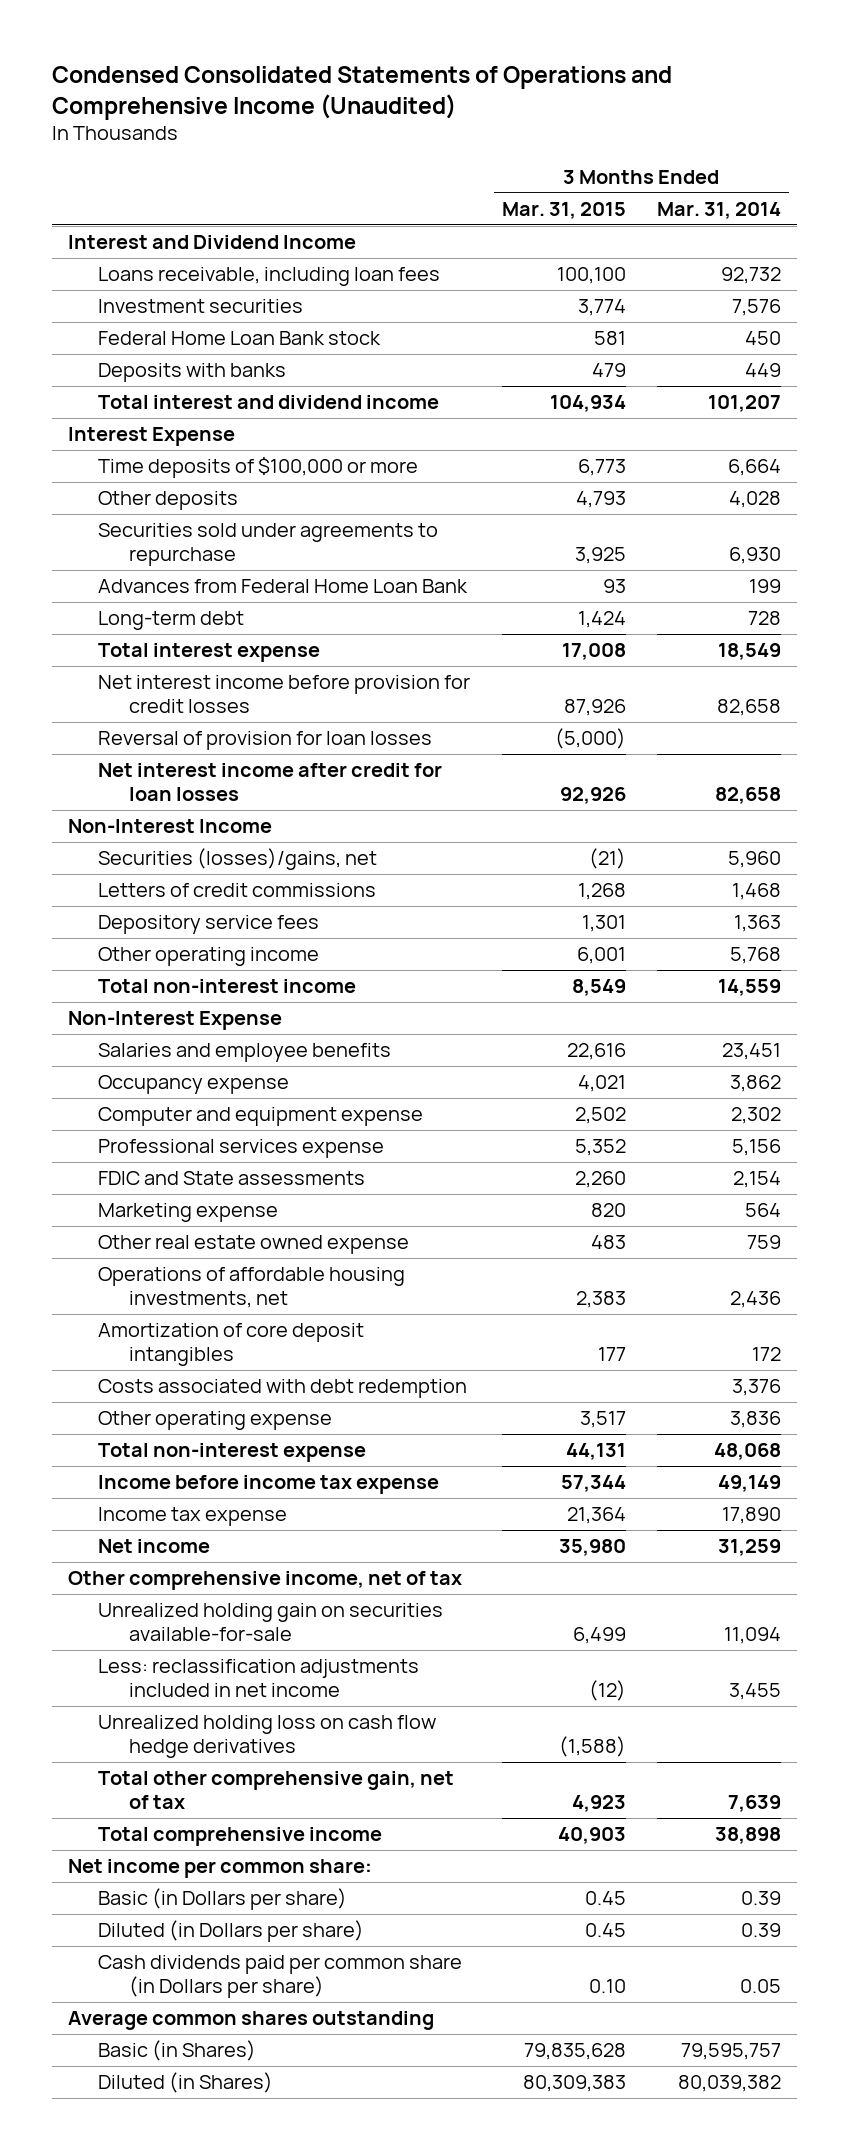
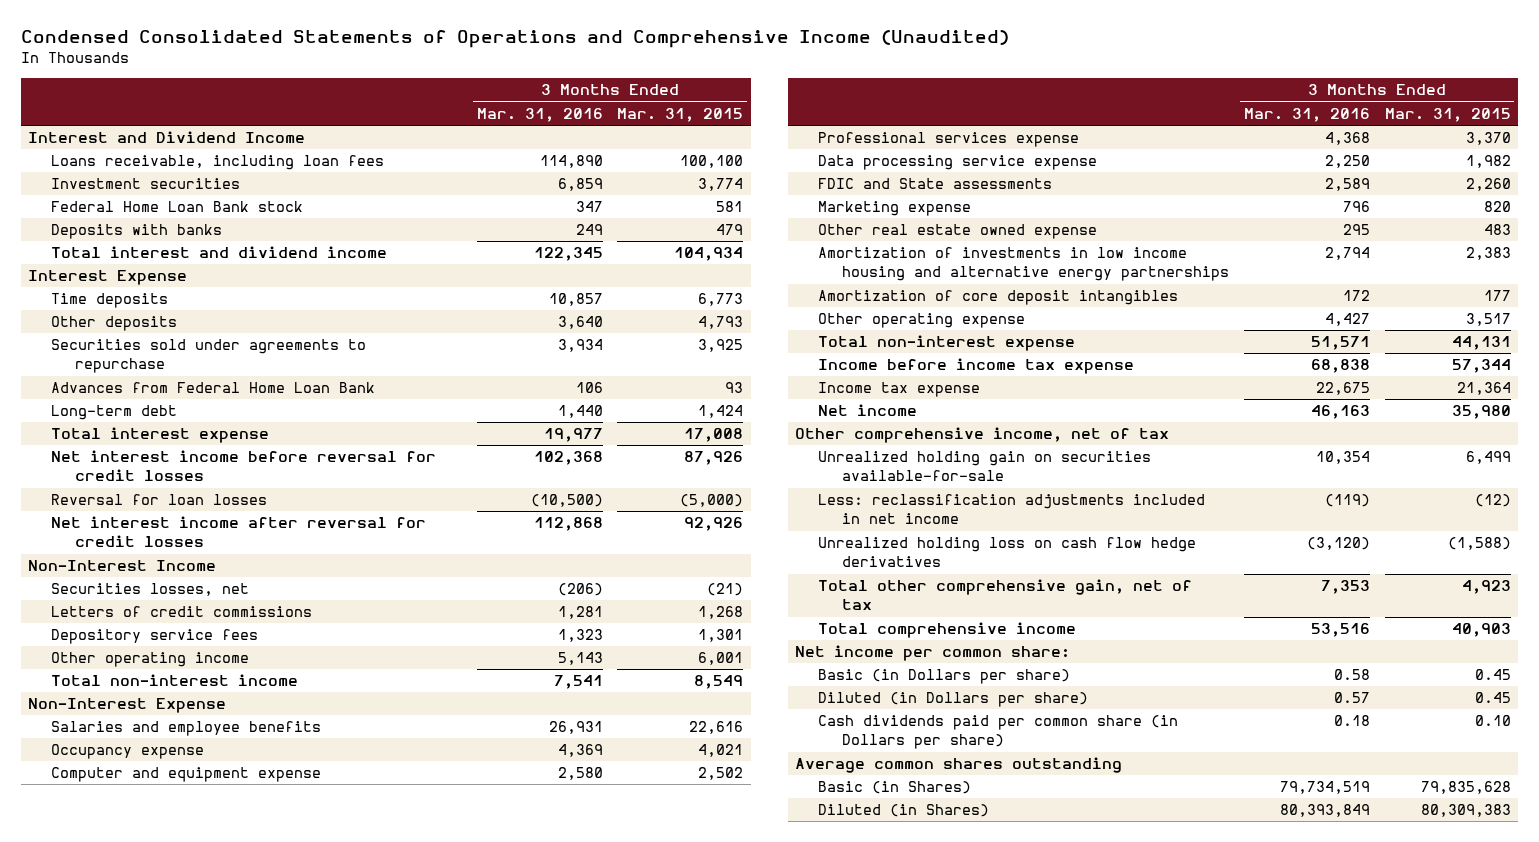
- | 3 Months Ended Mar. 31, 2015 | 3 Months Ended Mar. 31, 2014
+ | 3 Months Ended Mar. 31, 2016 | 3 Months Ended Mar. 31, 2015
- Time deposits of $100,000 or more | 6,773 | 6,664
+ Time deposits | 10,857 | 6,773
- Net interest income before provision for credit losses | 87,926 | 82,658
- Reversal of provision for loan losses | (5,000) |
- Net interest income after credit for loan losses | 92,926 | 82,658
+ Net interest income before reversal for credit losses | 102,368 | 87,926
+ Reversal for loan losses | (10,500) | (5,000)
+ Net interest income after reversal for credit losses | 112,868 | 92,926
- Securities (losses)/gains, net | (21) | 5,960
+ Securities losses, net | (206) | (21)
- Professional services expense | 5,352 | 5,156
+ Professional services expense | 4,368 | 3,370
+ Data processing service expense | 2,250 | 1,982
- Operations of affordable housing investments, net | 2,383 | 2,436
+ Amortization of investments in low income housing and alternative energy partnerships | 2,794 | 2,383
- Costs associated with debt redemption | | 3,376

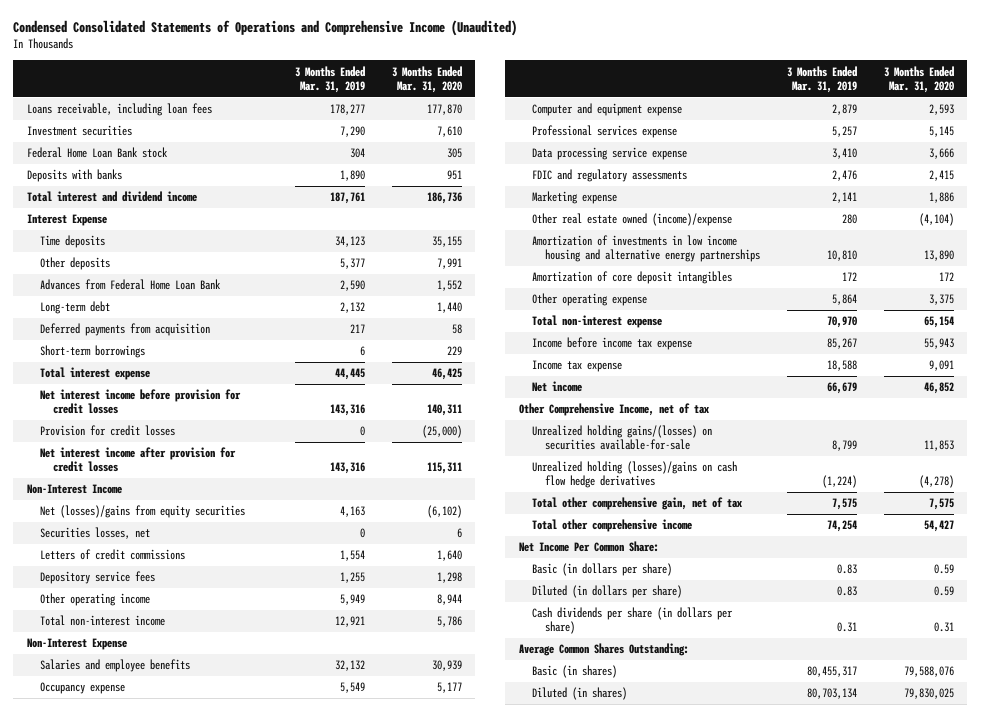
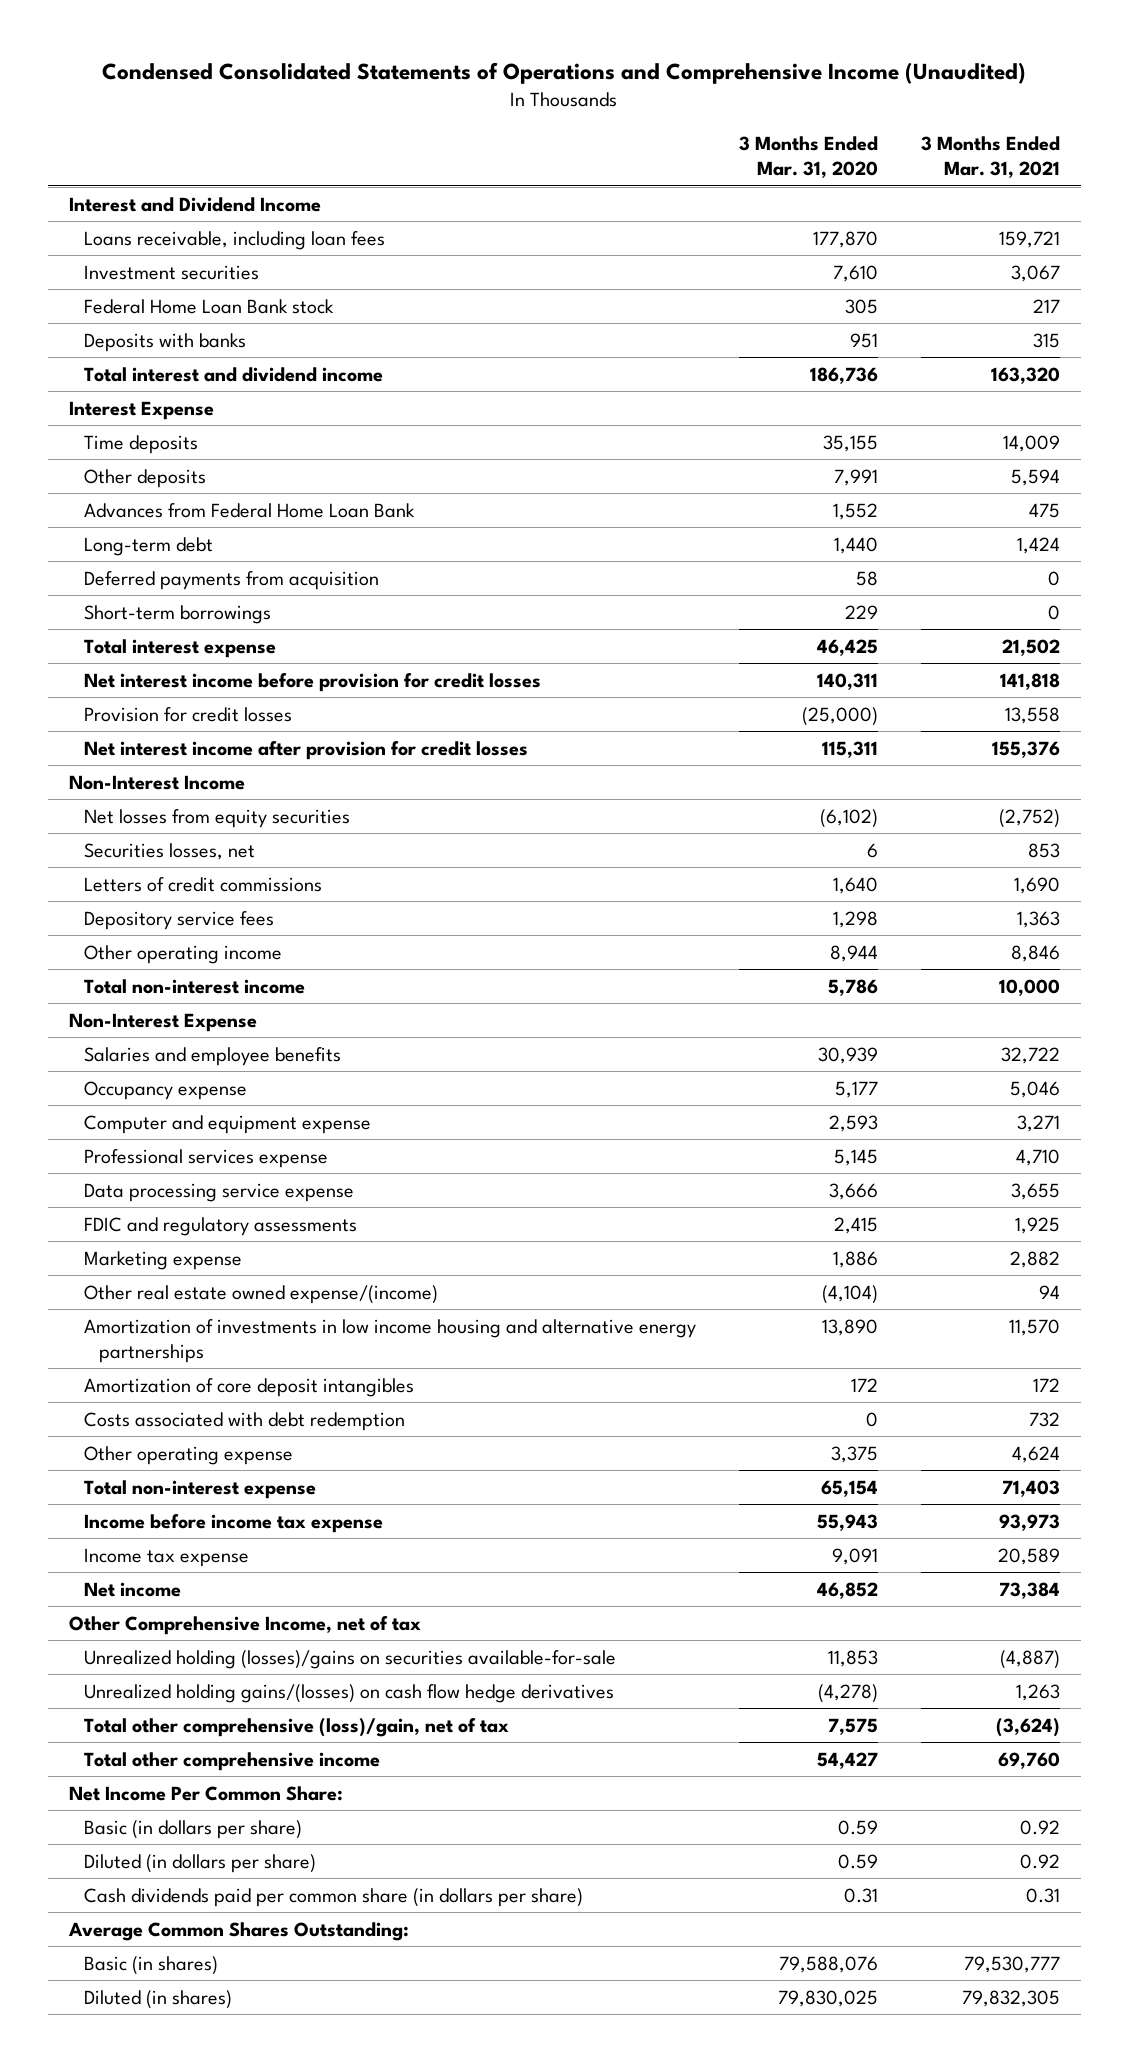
- | 3 Months Ended Mar. 31, 2019 | 3 Months Ended Mar. 31, 2020
+ | 3 Months Ended Mar. 31, 2020 | 3 Months Ended Mar. 31, 2021
+ Interest and Dividend Income
- Net (losses)/gains from equity securities | 4,163 | (6,102)
+ Net losses from equity securities | (6,102) | (2,752)
- Other real estate owned (income)/expense | 280 | (4,104)
+ Other real estate owned expense/(income) | (4,104) | 94
+ Costs associated with debt redemption | 0 | 732
- Unrealized holding gains/(losses) on securities available-for-sale | 8,799 | 11,853
- Unrealized holding (losses)/gains on cash flow hedge derivatives | (1,224) | (4,278)
- Total other comprehensive gain, net of tax | 7,575 | 7,575
+ Unrealized holding (losses)/gains on securities available-for-sale | 11,853 | (4,887)
+ Unrealized holding gains/(losses) on cash flow hedge derivatives | (4,278) | 1,263
+ Total other comprehensive (loss)/gain, net of tax | 7,575 | (3,624)
- Cash dividends per share (in dollars per share) | 0.31 | 0.31
+ Cash dividends paid per common share (in dollars per share) | 0.31 | 0.31

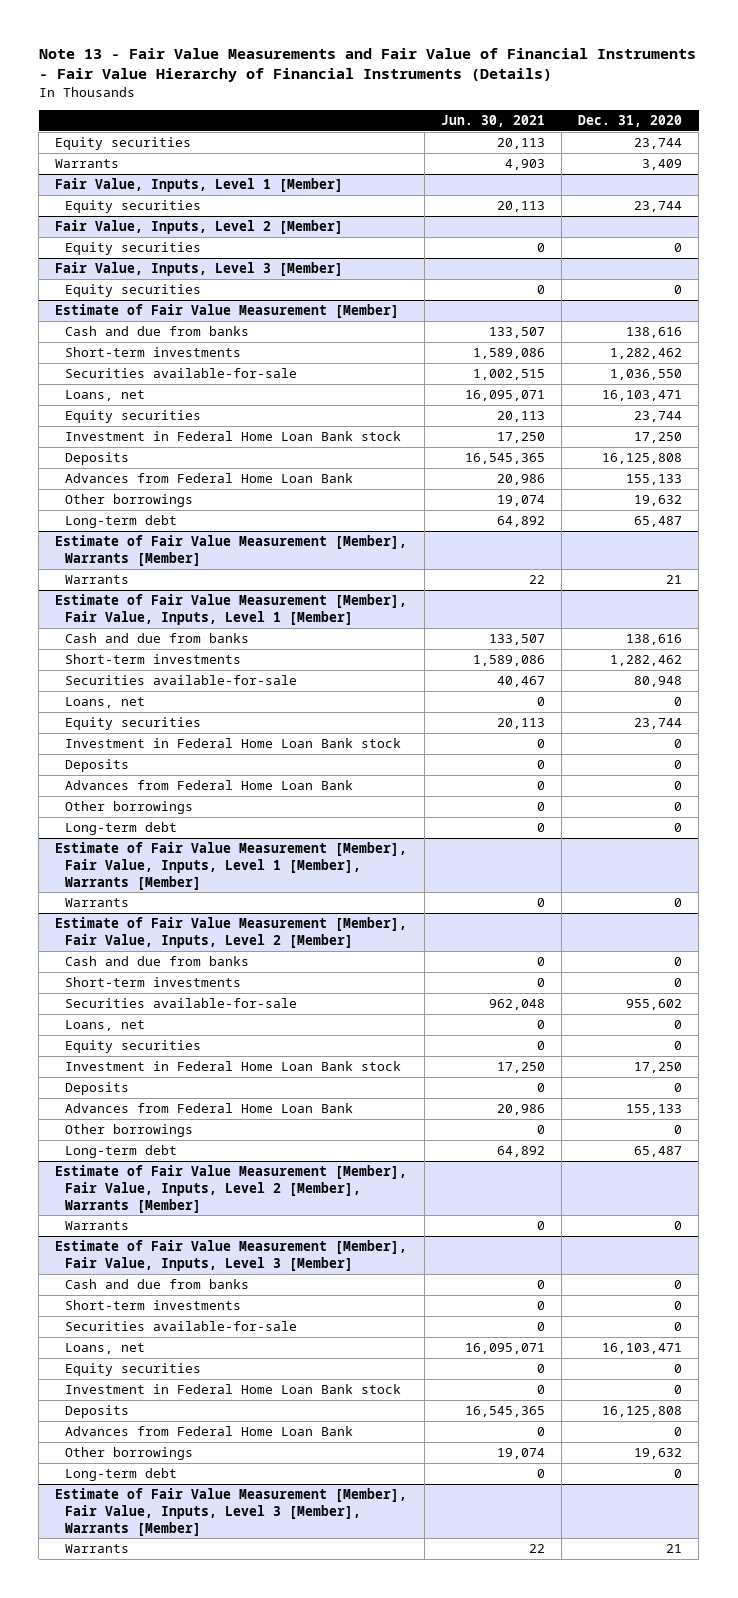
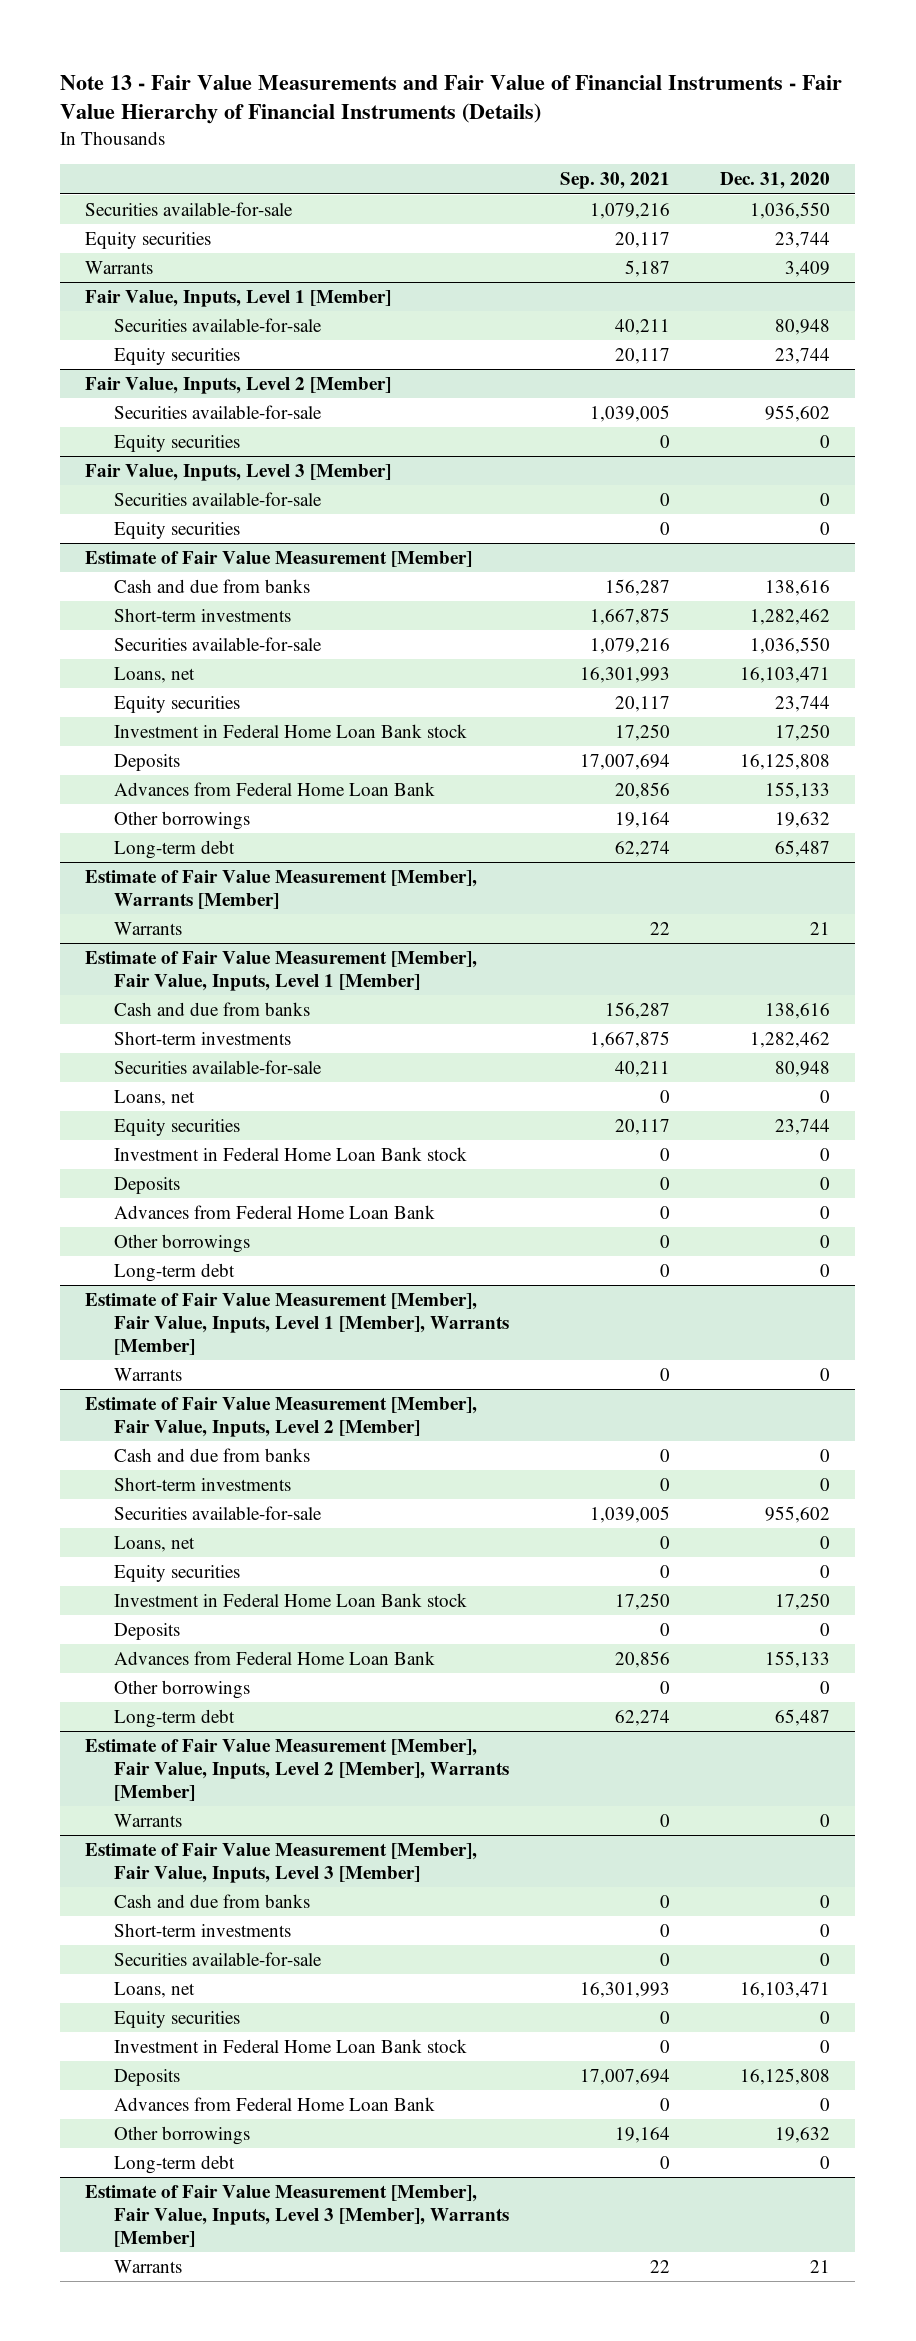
- | Jun. 30, 2021 | Dec. 31, 2020
+ | Sep. 30, 2021 | Dec. 31, 2020
+ Securities available-for-sale | 1,079,216 | 1,036,550
@ Fair Value, Inputs, Level 1 [Member]
+ Securities available-for-sale | 40,211 | 80,948
@ Fair Value, Inputs, Level 2 [Member]
+ Securities available-for-sale | 1,039,005 | 955,602
@ Fair Value, Inputs, Level 3 [Member]
+ Securities available-for-sale | 0 | 0

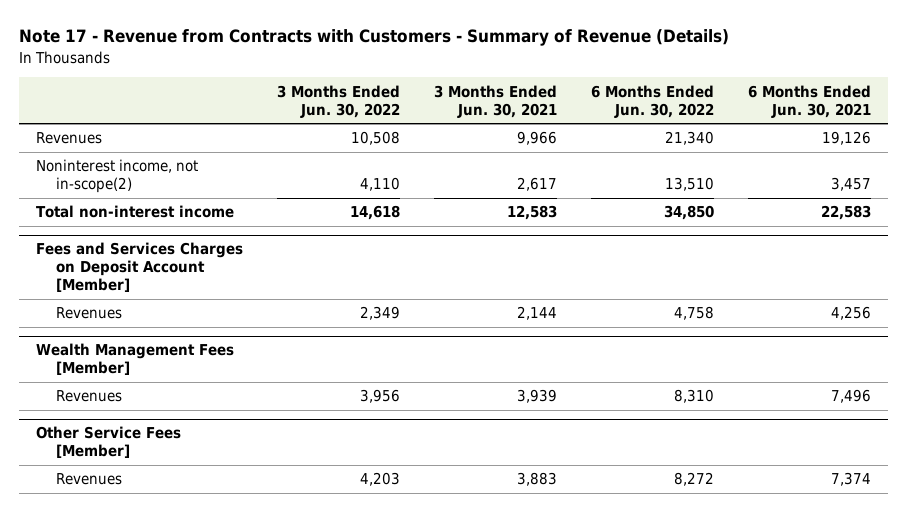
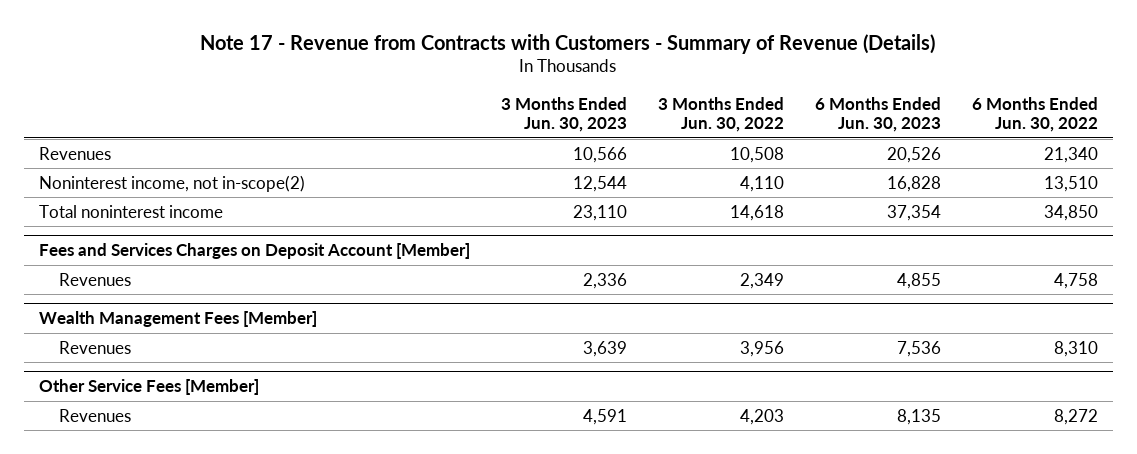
- | 3 Months Ended Jun. 30, 2022 | 3 Months Ended Jun. 30, 2021 | 6 Months Ended Jun. 30, 2022 | 6 Months Ended Jun. 30, 2021
+ | 3 Months Ended Jun. 30, 2023 | 3 Months Ended Jun. 30, 2022 | 6 Months Ended Jun. 30, 2023 | 6 Months Ended Jun. 30, 2022
- Total non-interest income | 14,618 | 12,583 | 34,850 | 22,583
+ Total noninterest income | 23,110 | 14,618 | 37,354 | 34,850

